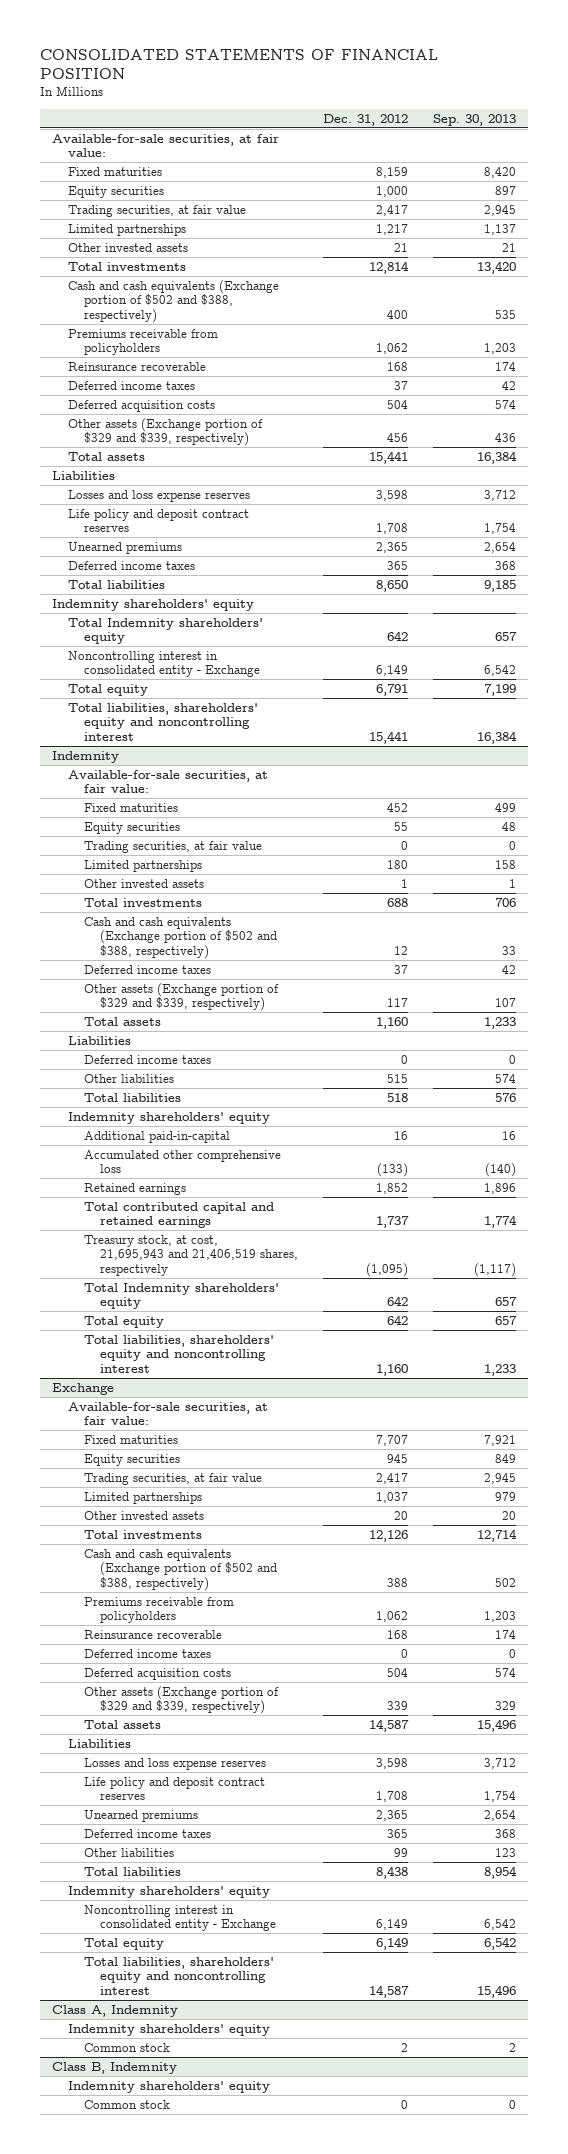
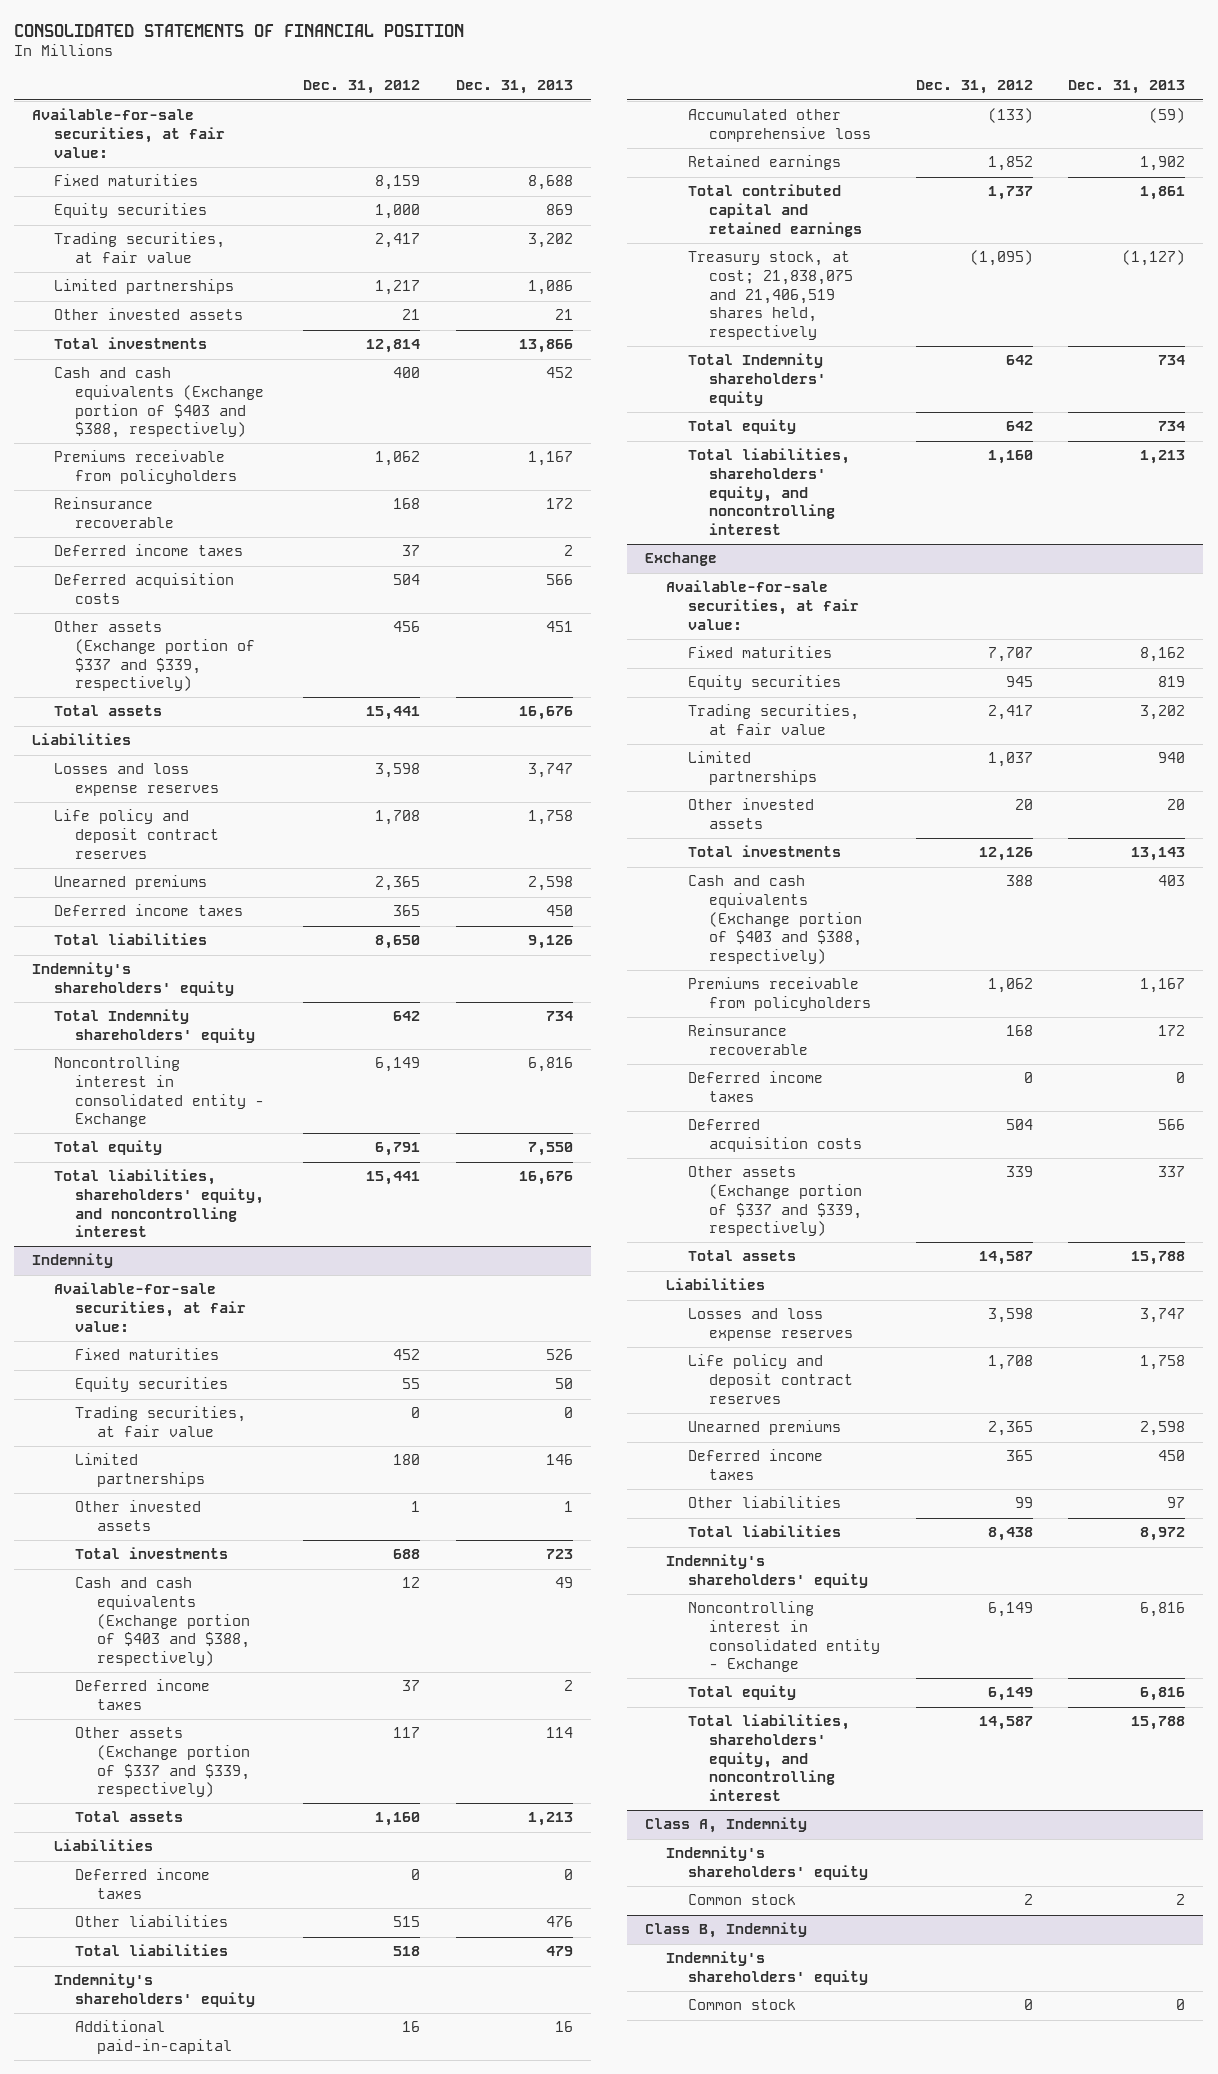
- | Dec. 31, 2012 | Sep. 30, 2013
+ | Dec. 31, 2012 | Dec. 31, 2013
- Cash and cash equivalents (Exchange portion of $502 and $388, respectively) | 400 | 535
+ Cash and cash equivalents (Exchange portion of $403 and $388, respectively) | 400 | 452
- Other assets (Exchange portion of $329 and $339, respectively) | 456 | 436
+ Other assets (Exchange portion of $337 and $339, respectively) | 456 | 451
- Indemnity shareholders' equity
+ Indemnity's shareholders' equity
- Total liabilities, shareholders' equity and noncontrolling interest | 15,441 | 16,384
+ Total liabilities, shareholders' equity, and noncontrolling interest | 15,441 | 16,676
@ Indemnity
- Cash and cash equivalents (Exchange portion of $502 and $388, respectively) | 12 | 33
+ Cash and cash equivalents (Exchange portion of $403 and $388, respectively) | 12 | 49
- Other assets (Exchange portion of $329 and $339, respectively) | 117 | 107
+ Other assets (Exchange portion of $337 and $339, respectively) | 117 | 114
- Indemnity shareholders' equity
+ Indemnity's shareholders' equity
- Treasury stock, at cost, 21,695,943 and 21,406,519 shares, respectively | (1,095) | (1,117)
+ Treasury stock, at cost; 21,838,075 and 21,406,519 shares held, respectively | (1,095) | (1,127)
- Total liabilities, shareholders' equity and noncontrolling interest | 1,160 | 1,233
+ Total liabilities, shareholders' equity, and noncontrolling interest | 1,160 | 1,213
@ Exchange
- Cash and cash equivalents (Exchange portion of $502 and $388, respectively) | 388 | 502
+ Cash and cash equivalents (Exchange portion of $403 and $388, respectively) | 388 | 403
- Other assets (Exchange portion of $329 and $339, respectively) | 339 | 329
+ Other assets (Exchange portion of $337 and $339, respectively) | 339 | 337
- Indemnity shareholders' equity
+ Indemnity's shareholders' equity
- Total liabilities, shareholders' equity and noncontrolling interest | 14,587 | 15,496
+ Total liabilities, shareholders' equity, and noncontrolling interest | 14,587 | 15,788
@ Class A, Indemnity
- Indemnity shareholders' equity
+ Indemnity's shareholders' equity
@ Class B, Indemnity
- Indemnity shareholders' equity
+ Indemnity's shareholders' equity

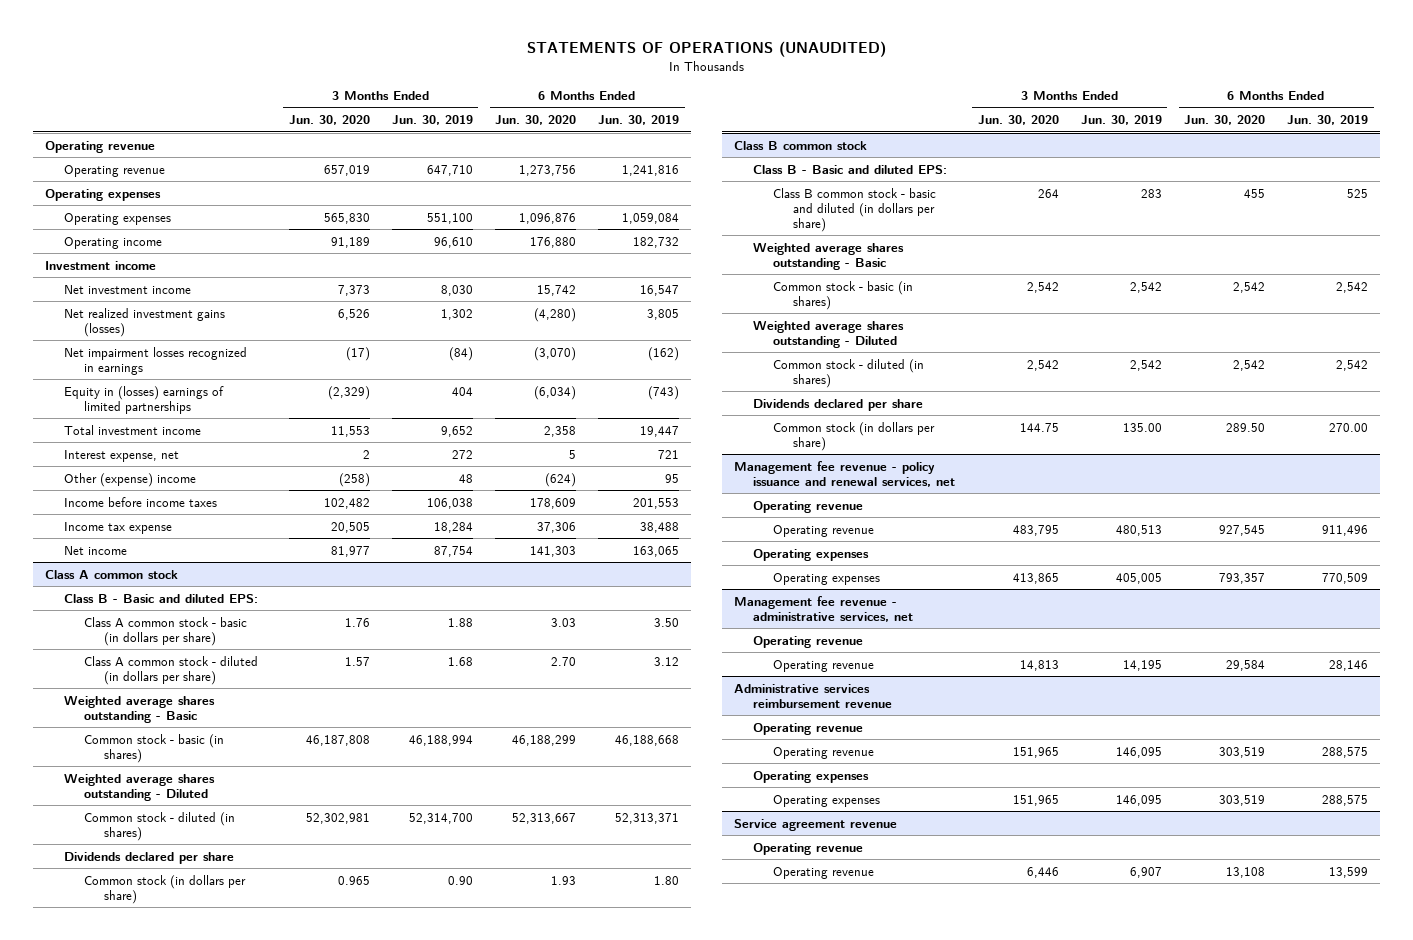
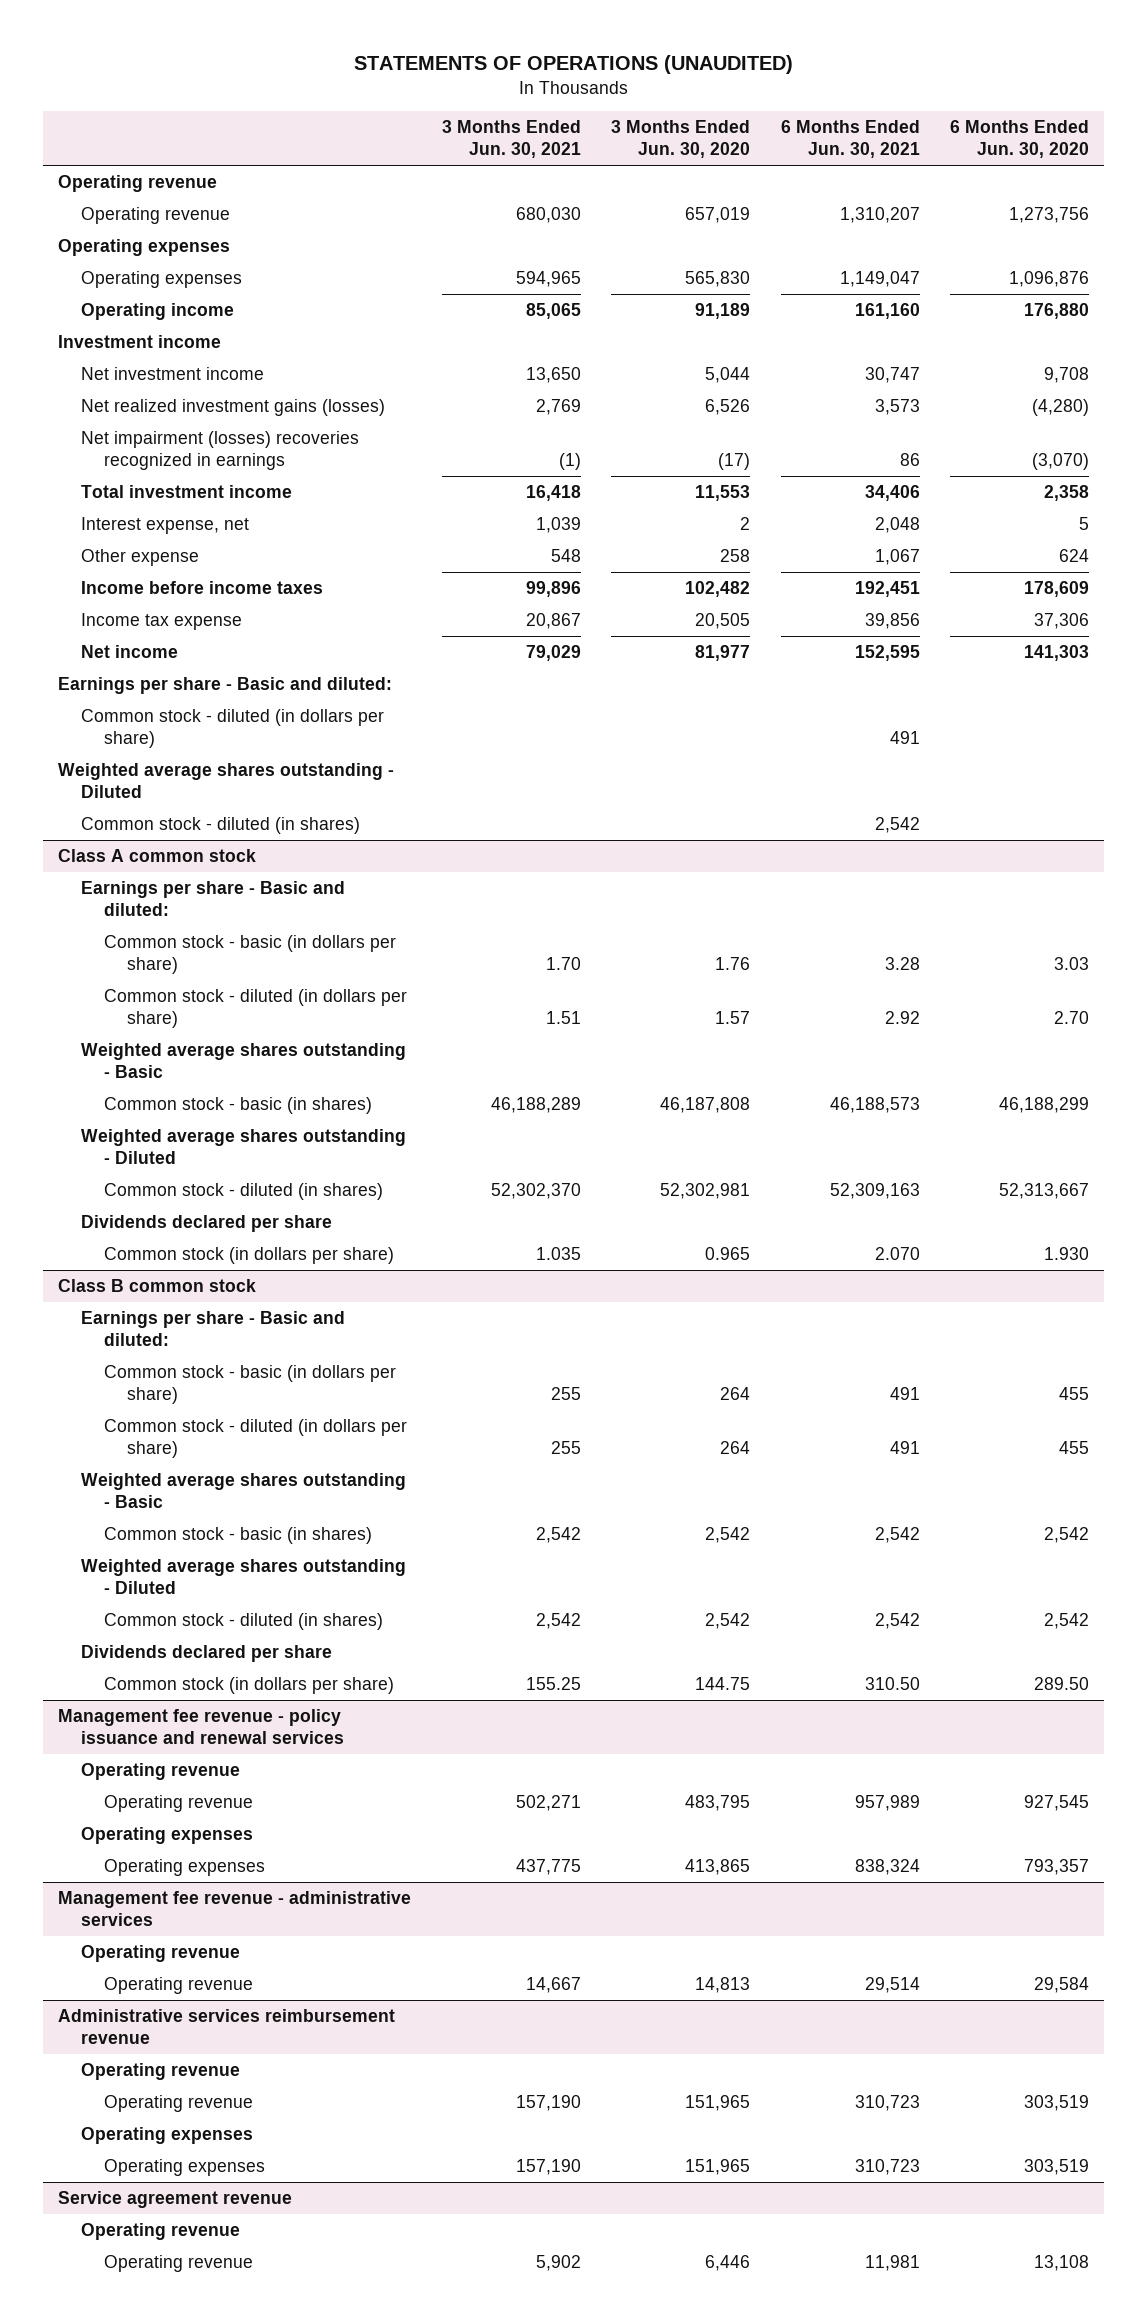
- | 3 Months Ended Jun. 30, 2020 | 3 Months Ended Jun. 30, 2019 | 6 Months Ended Jun. 30, 2020 | 6 Months Ended Jun. 30, 2019
+ | 3 Months Ended Jun. 30, 2021 | 3 Months Ended Jun. 30, 2020 | 6 Months Ended Jun. 30, 2021 | 6 Months Ended Jun. 30, 2020
- Net investment income | 7,373 | 8,030 | 15,742 | 16,547
+ Net investment income | 13,650 | 5,044 | 30,747 | 9,708
- Net impairment losses recognized in earnings | (17) | (84) | (3,070) | (162)
- Equity in (losses) earnings of limited partnerships | (2,329) | 404 | (6,034) | (743)
+ Net impairment (losses) recoveries recognized in earnings | (1) | (17) | 86 | (3,070)
- Other (expense) income | (258) | 48 | (624) | 95
+ Other expense | 548 | 258 | 1,067 | 624
+ Earnings per share - Basic and diluted:
+ Common stock - diluted (in dollars per share) | | | 491 |
+ Weighted average shares outstanding - Diluted
+ Common stock - diluted (in shares) | | | 2,542 |
@ Class A common stock
- Class B - Basic and diluted EPS:
- Class A common stock - basic (in dollars per share) | 1.76 | 1.88 | 3.03 | 3.50
- Class A common stock - diluted (in dollars per share) | 1.57 | 1.68 | 2.70 | 3.12
+ Earnings per share - Basic and diluted:
+ Common stock - basic (in dollars per share) | 1.70 | 1.76 | 3.28 | 3.03
+ Common stock - diluted (in dollars per share) | 1.51 | 1.57 | 2.92 | 2.70
- Common stock (in dollars per share) | 0.965 | 0.90 | 1.93 | 1.80
+ Common stock (in dollars per share) | 1.035 | 0.965 | 2.070 | 1.930
@ Class B common stock
- Class B - Basic and diluted EPS:
- Class B common stock - basic and diluted (in dollars per share) | 264 | 283 | 455 | 525
+ Earnings per share - Basic and diluted:
+ Common stock - basic (in dollars per share) | 255 | 264 | 491 | 455
+ Common stock - diluted (in dollars per share) | 255 | 264 | 491 | 455
- Management fee revenue - policy issuance and renewal services, net
+ Management fee revenue - policy issuance and renewal services
- Management fee revenue - administrative services, net
+ Management fee revenue - administrative services

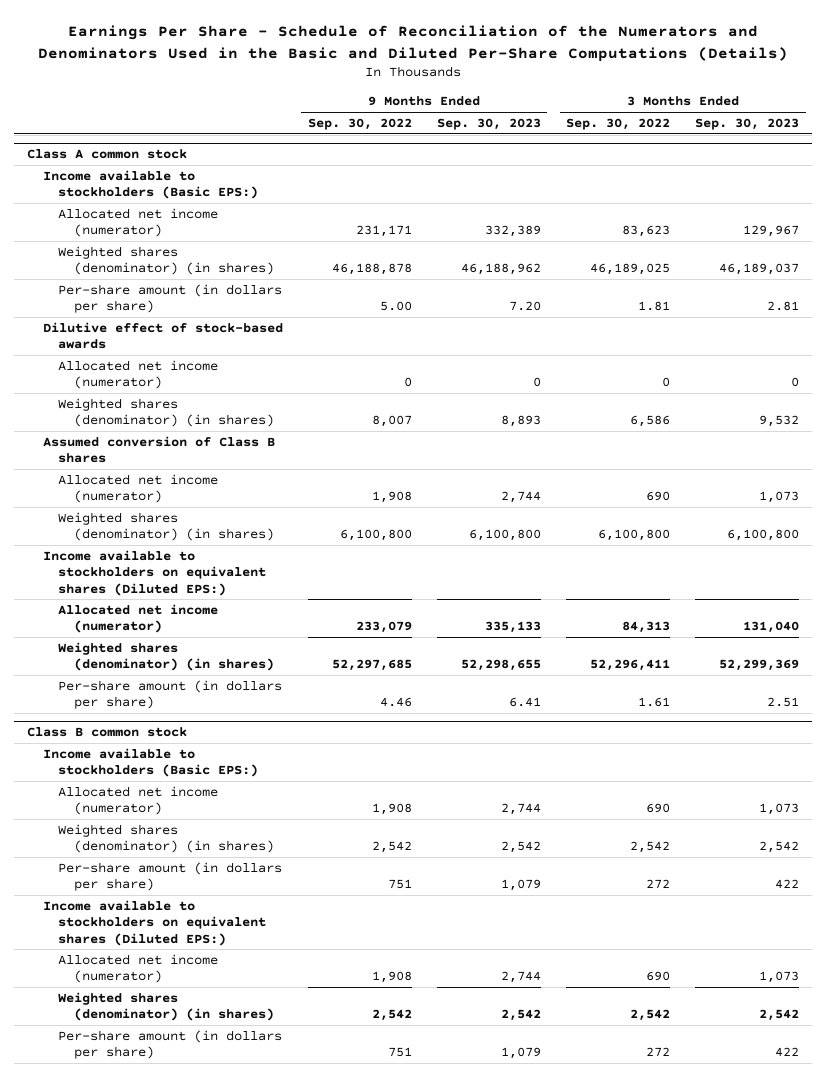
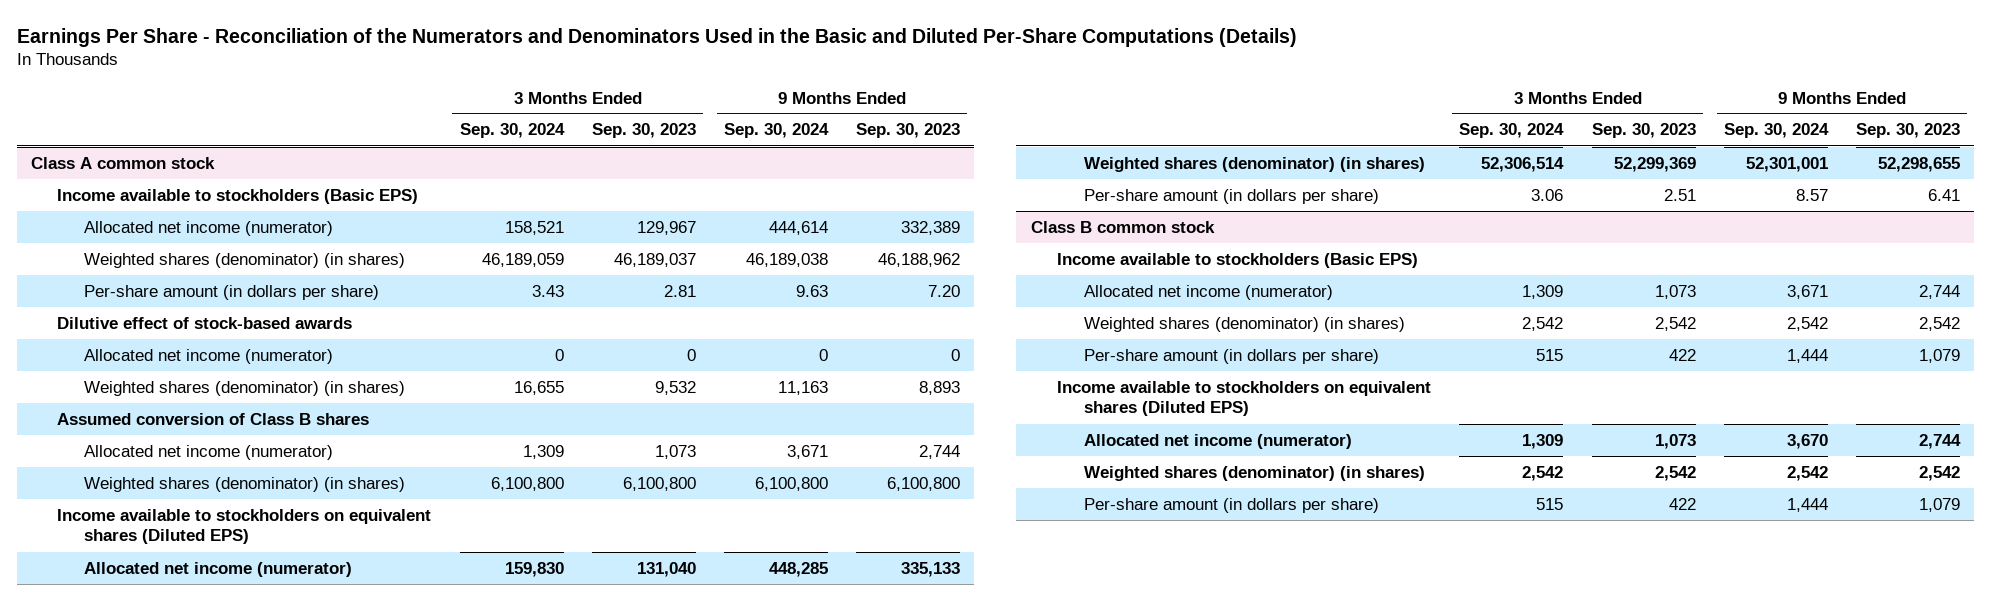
- Earnings Per Share - Schedule of Reconciliation of the Numerators and Denominators Used in the Basic and Diluted Per-Share Computations (Details)
+ Earnings Per Share - Reconciliation of the Numerators and Denominators Used in the Basic and Diluted Per-Share Computations (Details)
- | 9 Months Ended Sep. 30, 2022 | 9 Months Ended Sep. 30, 2023 | 3 Months Ended Sep. 30, 2022 | 3 Months Ended Sep. 30, 2023
+ | 3 Months Ended Sep. 30, 2024 | 3 Months Ended Sep. 30, 2023 | 9 Months Ended Sep. 30, 2024 | 9 Months Ended Sep. 30, 2023
@ Class A common stock
- Income available to stockholders (Basic EPS:)
+ Income available to stockholders (Basic EPS)
- Income available to stockholders on equivalent shares (Diluted EPS:)
+ Income available to stockholders on equivalent shares (Diluted EPS)
@ Class B common stock
- Income available to stockholders (Basic EPS:)
+ Income available to stockholders (Basic EPS)
- Income available to stockholders on equivalent shares (Diluted EPS:)
+ Income available to stockholders on equivalent shares (Diluted EPS)

